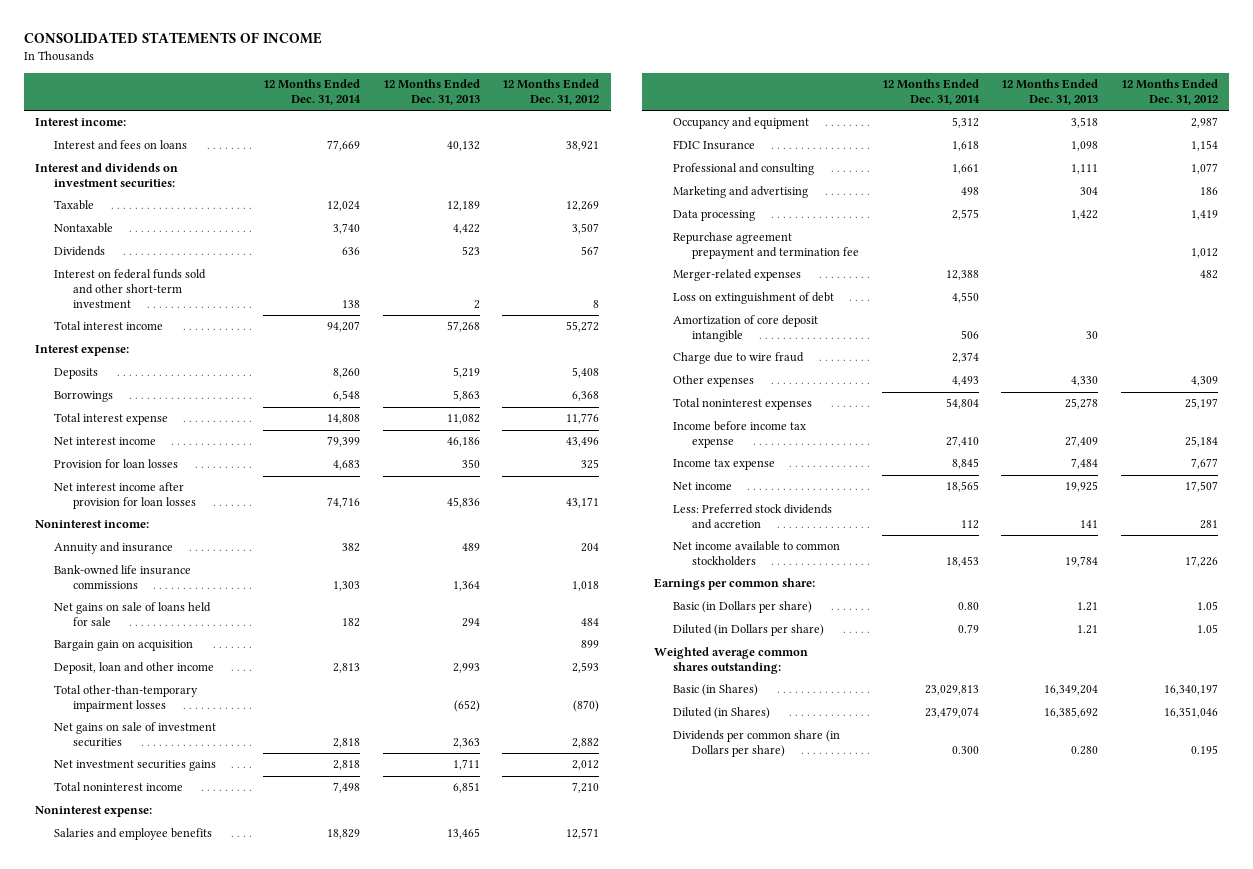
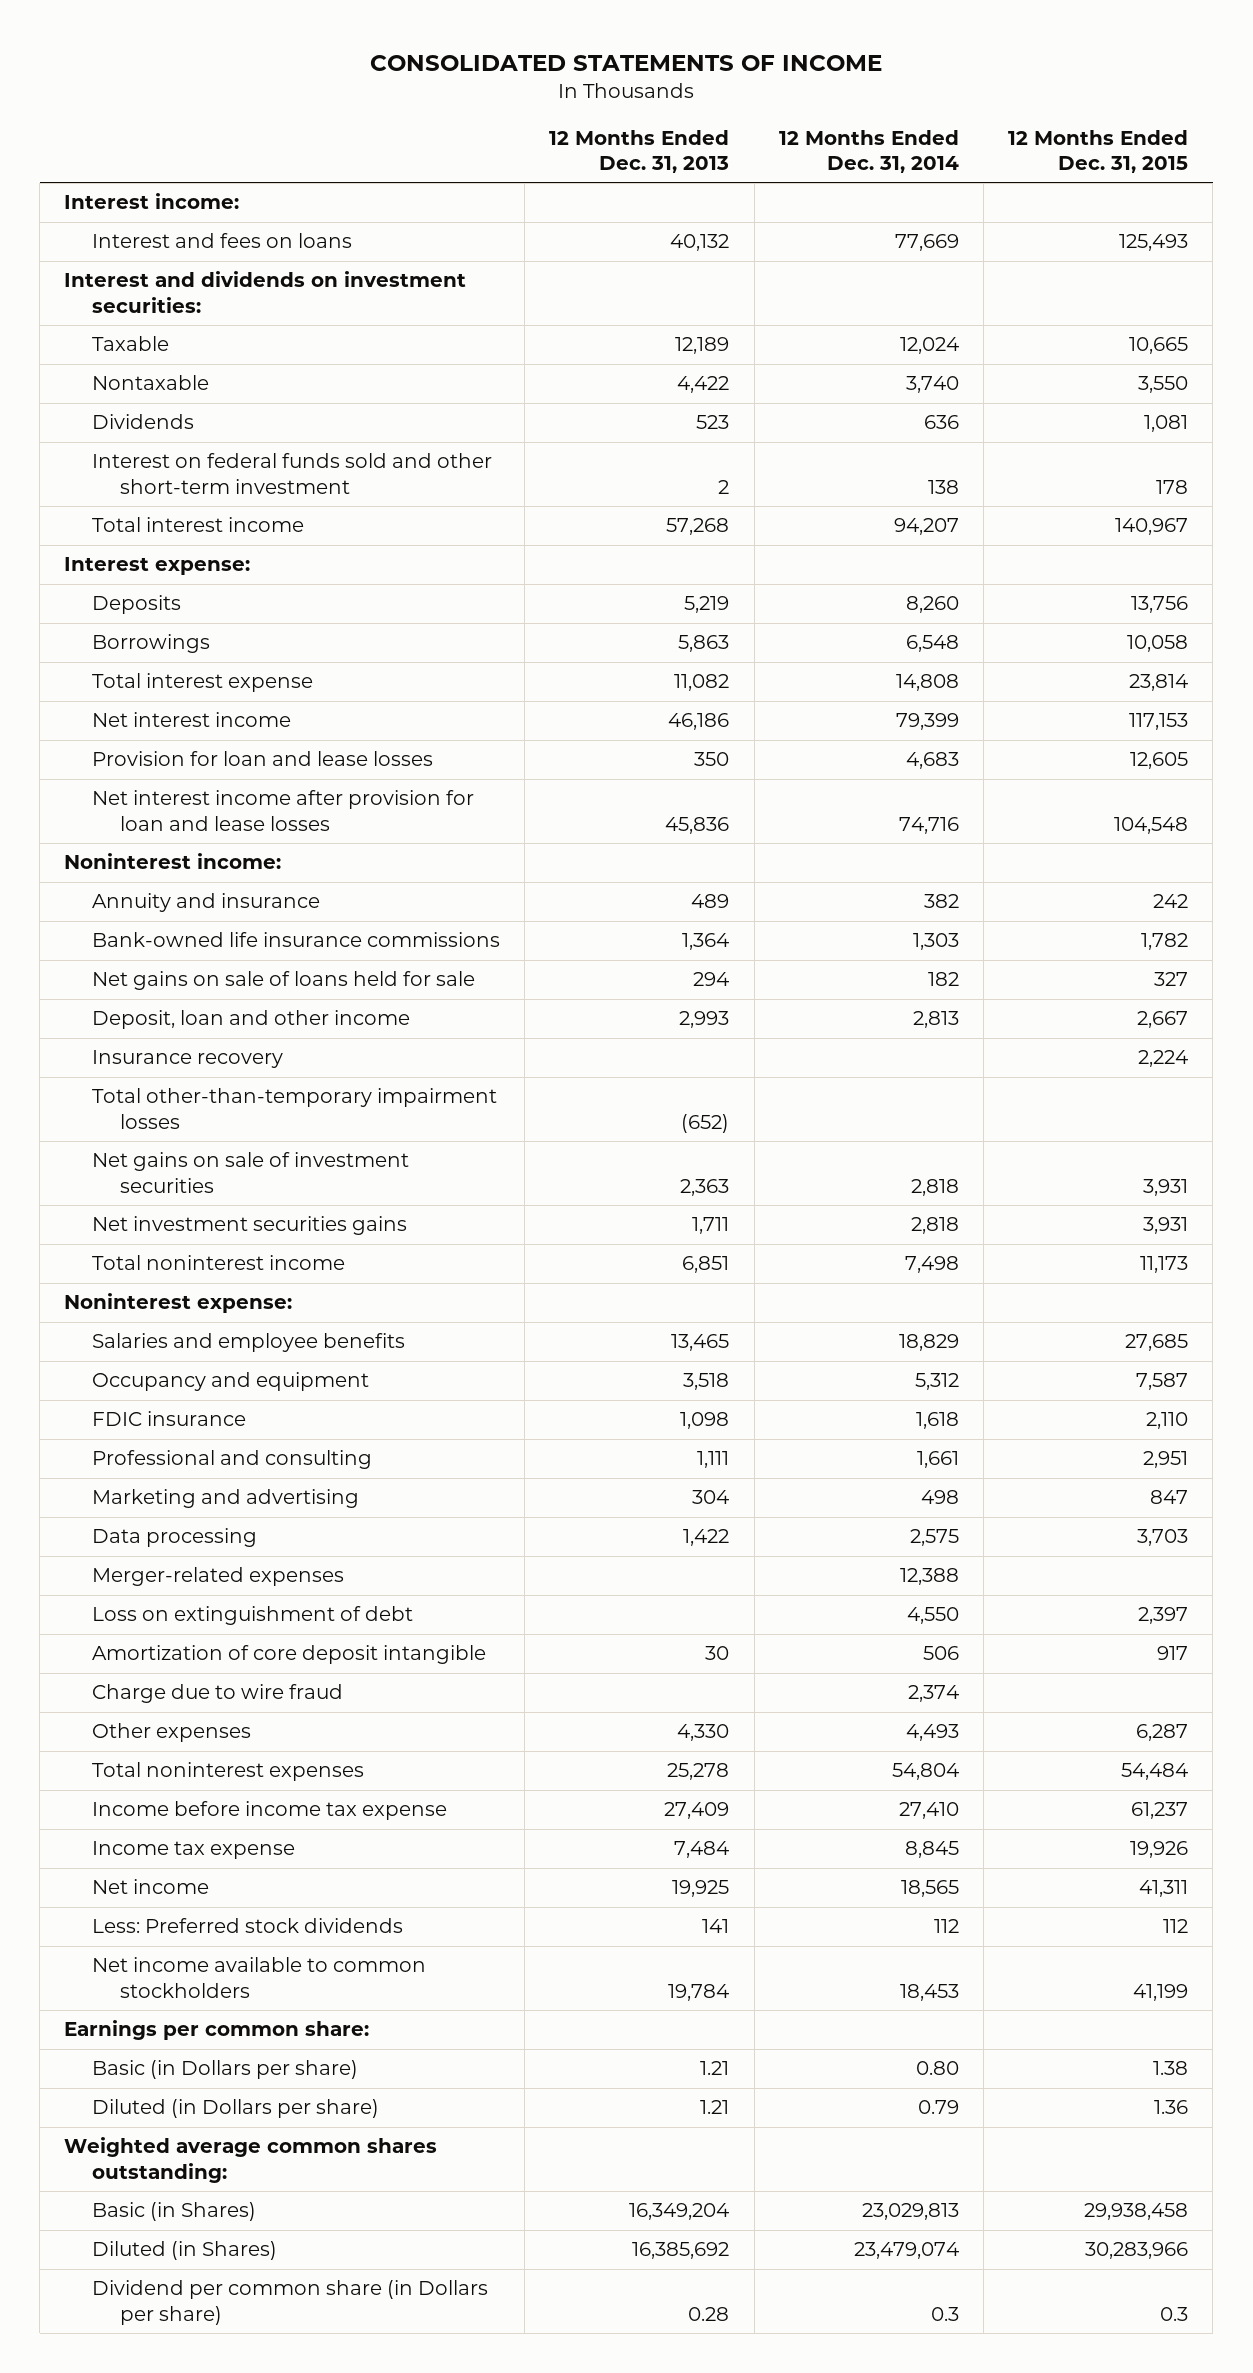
- | 12 Months Ended Dec. 31, 2014 | 12 Months Ended Dec. 31, 2013 | 12 Months Ended Dec. 31, 2012
+ | 12 Months Ended Dec. 31, 2013 | 12 Months Ended Dec. 31, 2014 | 12 Months Ended Dec. 31, 2015
- Provision for loan losses | 4,683 | 350 | 325
- Net interest income after provision for loan losses | 74,716 | 45,836 | 43,171
+ Provision for loan and lease losses | 350 | 4,683 | 12,605
+ Net interest income after provision for loan and lease losses | 45,836 | 74,716 | 104,548
- Bargain gain on acquisition | | | 899
+ Insurance recovery | | | 2,224
- FDIC Insurance | 1,618 | 1,098 | 1,154
+ FDIC insurance | 1,098 | 1,618 | 2,110
- Repurchase agreement prepayment and termination fee | | | 1,012
- Less: Preferred stock dividends and accretion | 112 | 141 | 281
+ Less: Preferred stock dividends | 141 | 112 | 112
- Dividends per common share (in Dollars per share) | 0.300 | 0.280 | 0.195
+ Dividend per common share (in Dollars per share) | 0.28 | 0.3 | 0.3

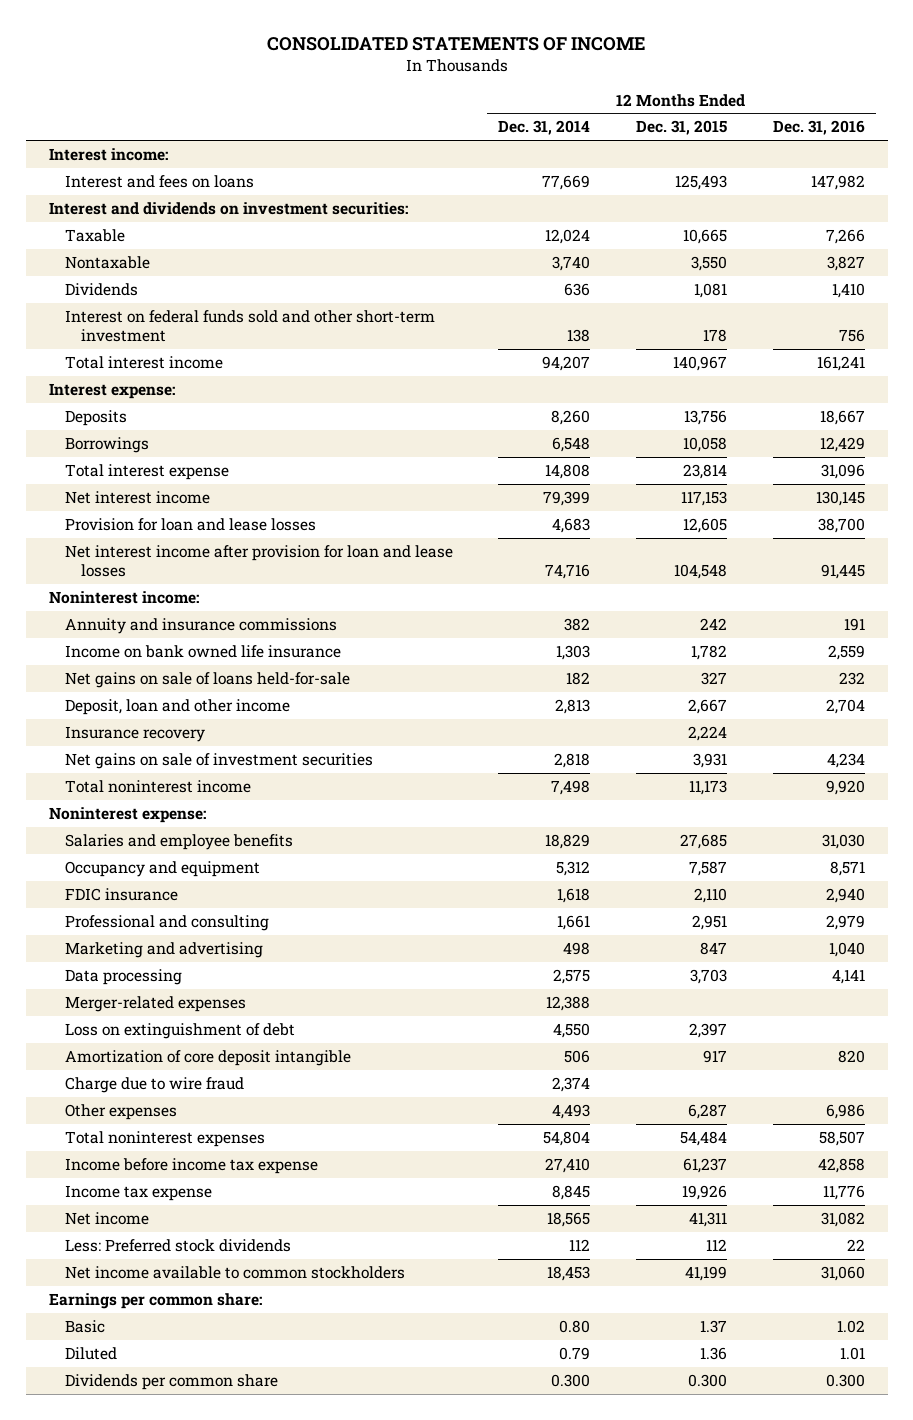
- | 12 Months Ended Dec. 31, 2013 | 12 Months Ended Dec. 31, 2014 | 12 Months Ended Dec. 31, 2015
+ | 12 Months Ended Dec. 31, 2014 | 12 Months Ended Dec. 31, 2015 | 12 Months Ended Dec. 31, 2016
- Annuity and insurance | 489 | 382 | 242
- Bank-owned life insurance commissions | 1,364 | 1,303 | 1,782
- Net gains on sale of loans held for sale | 294 | 182 | 327
+ Annuity and insurance commissions | 382 | 242 | 191
+ Income on bank owned life insurance | 1,303 | 1,782 | 2,559
+ Net gains on sale of loans held-for-sale | 182 | 327 | 232
- Total other-than-temporary impairment losses | (652) | |
- Net investment securities gains | 1,711 | 2,818 | 3,931
- Basic (in Dollars per share) | 1.21 | 0.80 | 1.38
- Diluted (in Dollars per share) | 1.21 | 0.79 | 1.36
- Weighted average common shares outstanding:
- Basic (in Shares) | 16,349,204 | 23,029,813 | 29,938,458
- Diluted (in Shares) | 16,385,692 | 23,479,074 | 30,283,966
- Dividend per common share (in Dollars per share) | 0.28 | 0.3 | 0.3
+ Basic | 0.80 | 1.37 | 1.02
+ Diluted | 0.79 | 1.36 | 1.01
+ Dividends per common share | 0.300 | 0.300 | 0.300

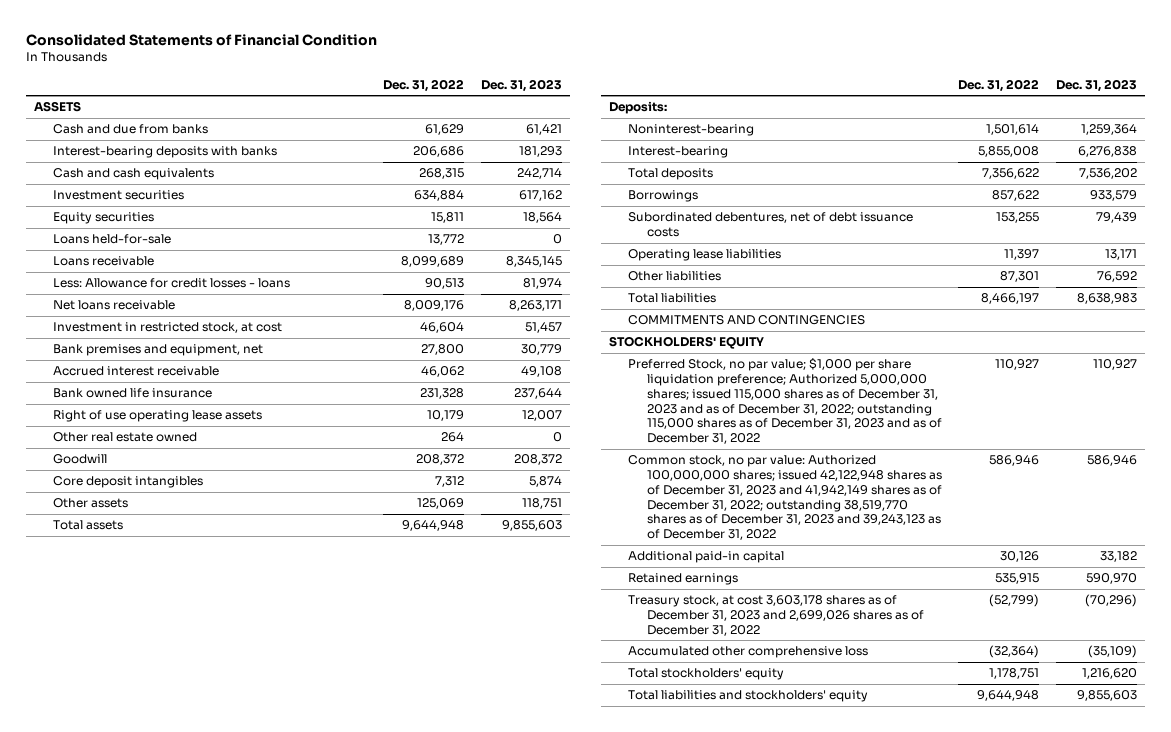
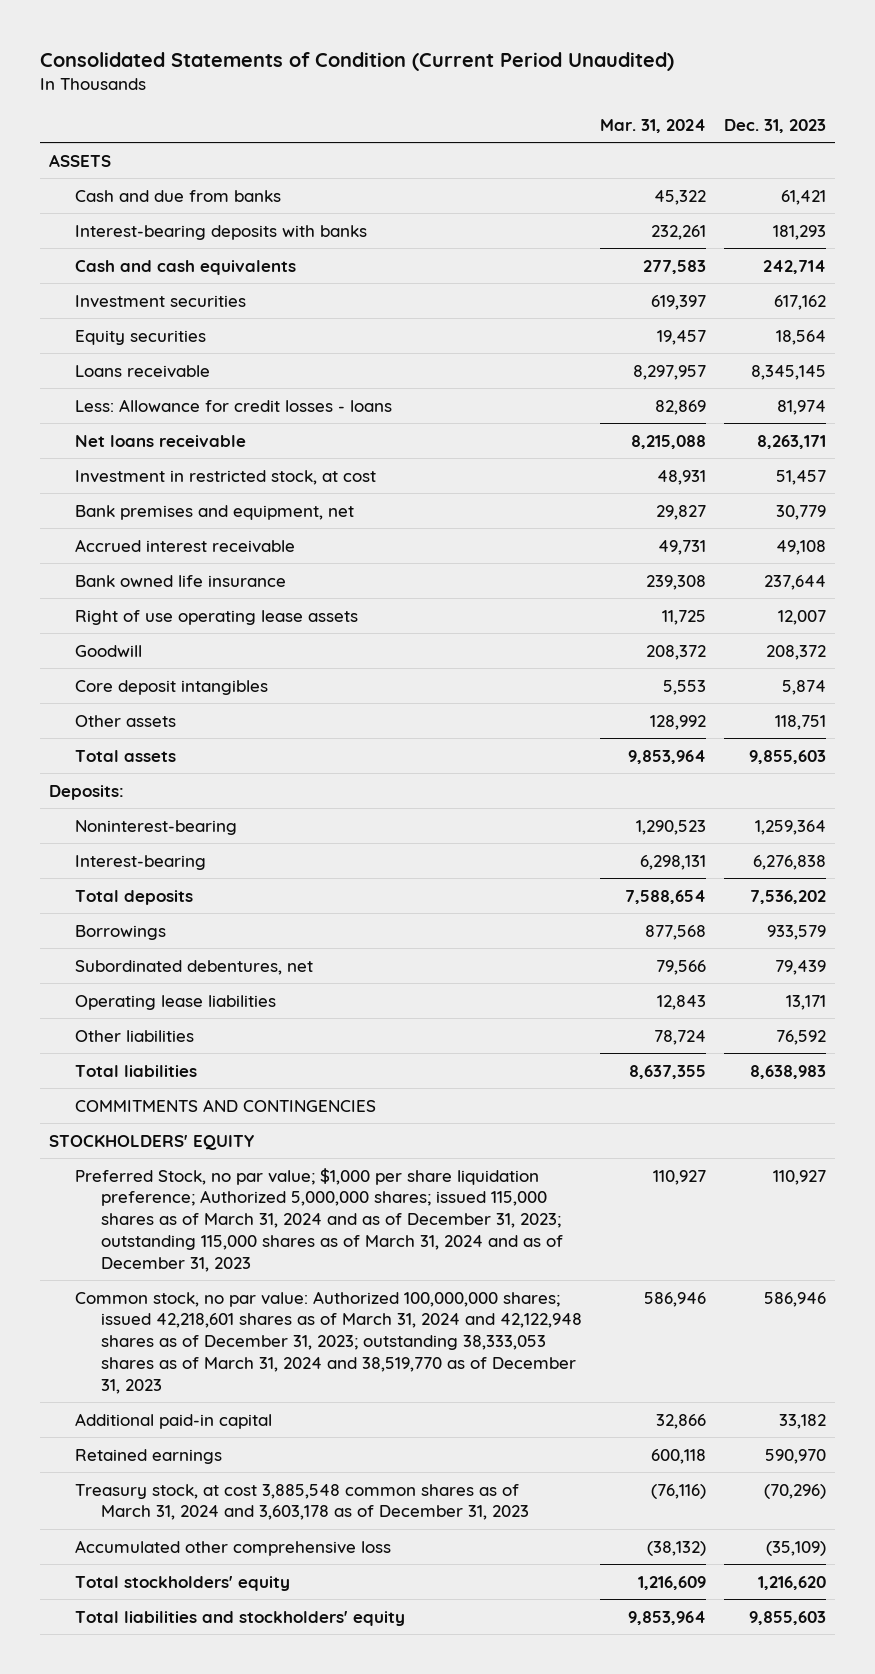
- Consolidated Statements of Financial Condition
+ Consolidated Statements of Condition (Current Period Unaudited)
- | Dec. 31, 2022 | Dec. 31, 2023
+ | Mar. 31, 2024 | Dec. 31, 2023
- Loans held-for-sale | 13,772 | 0
- Other real estate owned | 264 | 0
- Subordinated debentures, net of debt issuance costs | 153,255 | 79,439
+ Subordinated debentures, net | 79,566 | 79,439
- Preferred Stock, no par value; $1,000 per share liquidation preference; Authorized 5,000,000 shares; issued 115,000 shares as of December 31, 2023 and as of December 31, 2022; outstanding 115,000 shares as of December 31, 2023 and as of December 31, 2022 | 110,927 | 110,927
- Common stock, no par value: Authorized 100,000,000 shares; issued 42,122,948 shares as of December 31, 2023 and 41,942,149 shares as of December 31, 2022; outstanding 38,519,770 shares as of December 31, 2023 and 39,243,123 as of December 31, 2022 | 586,946 | 586,946
+ Preferred Stock, no par value; $1,000 per share liquidation preference; Authorized 5,000,000 shares; issued 115,000 shares as of March 31, 2024 and as of December 31, 2023; outstanding 115,000 shares as of March 31, 2024 and as of December 31, 2023 | 110,927 | 110,927
+ Common stock, no par value: Authorized 100,000,000 shares; issued 42,218,601 shares as of March 31, 2024 and 42,122,948 shares as of December 31, 2023; outstanding 38,333,053 shares as of March 31, 2024 and 38,519,770 as of December 31, 2023 | 586,946 | 586,946
- Treasury stock, at cost 3,603,178 shares as of December 31, 2023 and 2,699,026 shares as of December 31, 2022 | (52,799) | (70,296)
+ Treasury stock, at cost 3,885,548 common shares as of March 31, 2024 and 3,603,178 as of December 31, 2023 | (76,116) | (70,296)

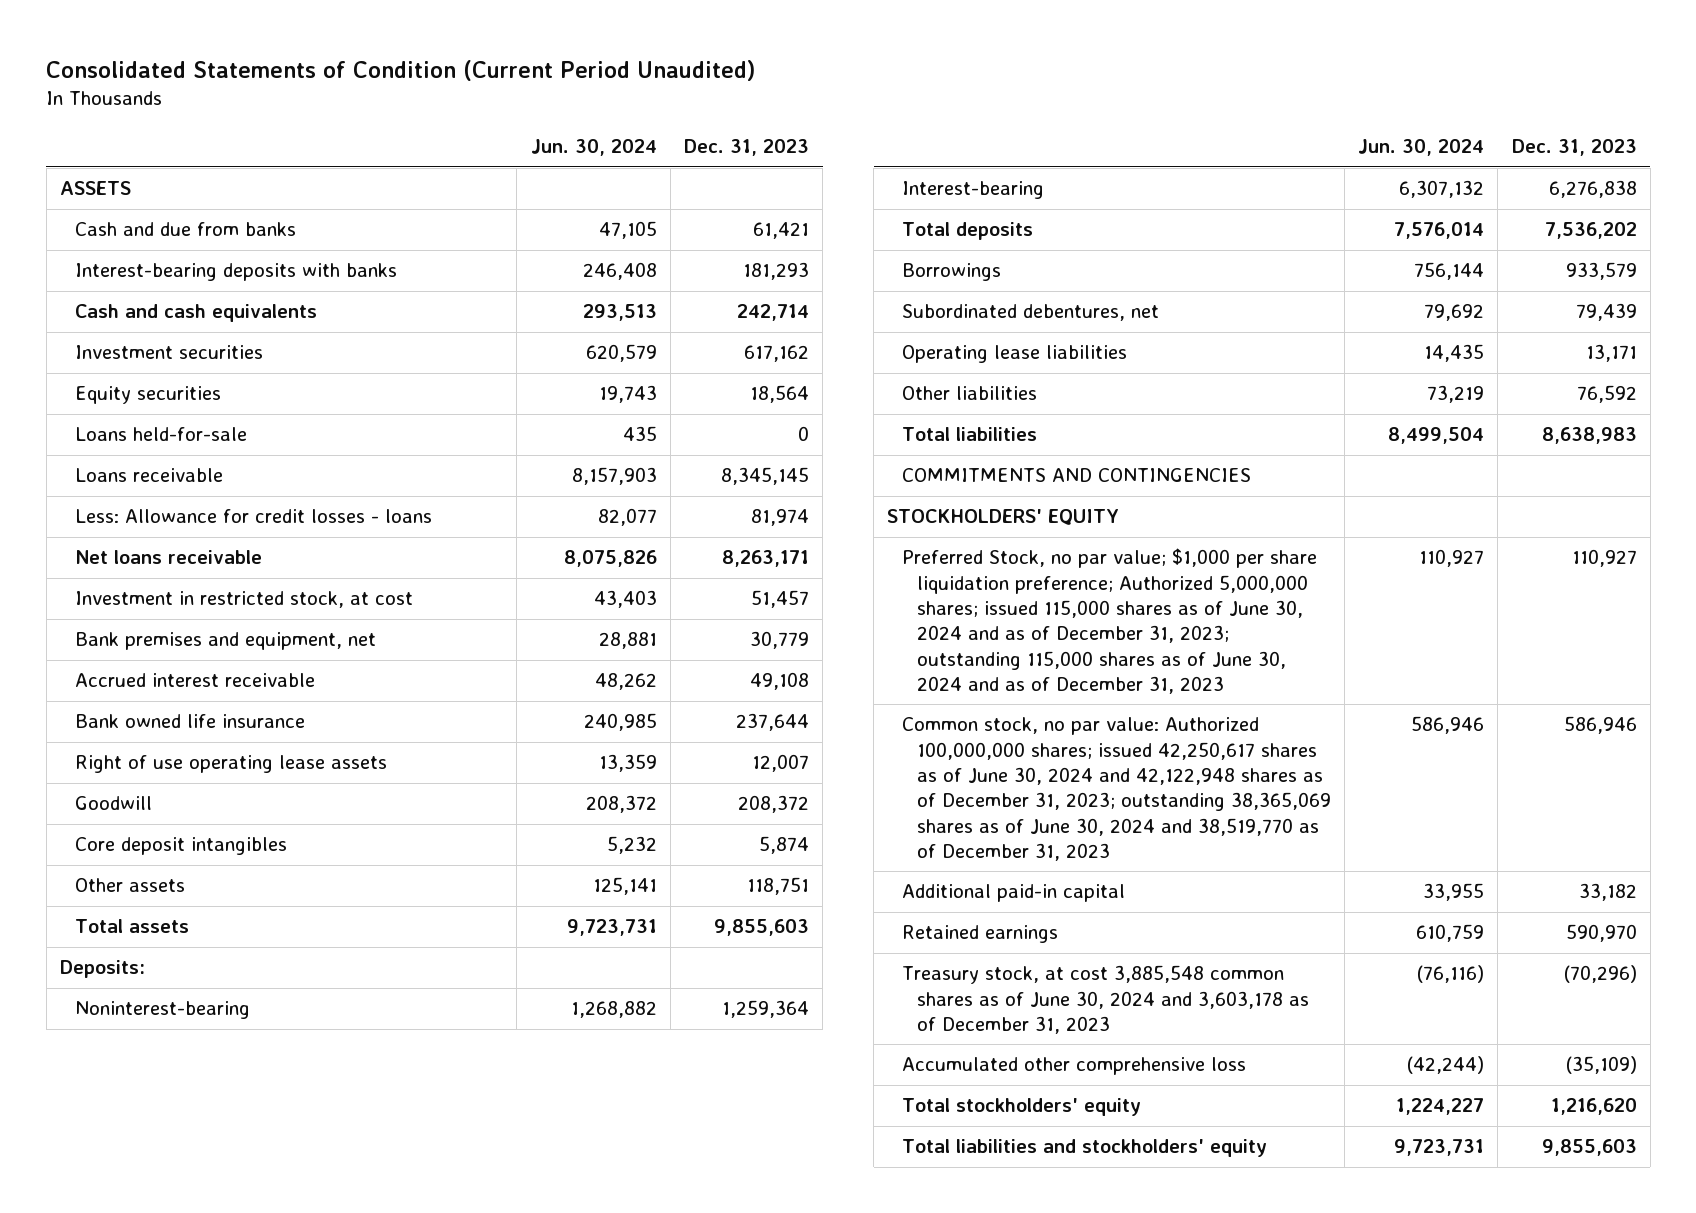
- | Mar. 31, 2024 | Dec. 31, 2023
+ | Jun. 30, 2024 | Dec. 31, 2023
+ Loans held-for-sale | 435 | 0
- Preferred Stock, no par value; $1,000 per share liquidation preference; Authorized 5,000,000 shares; issued 115,000 shares as of March 31, 2024 and as of December 31, 2023; outstanding 115,000 shares as of March 31, 2024 and as of December 31, 2023 | 110,927 | 110,927
- Common stock, no par value: Authorized 100,000,000 shares; issued 42,218,601 shares as of March 31, 2024 and 42,122,948 shares as of December 31, 2023; outstanding 38,333,053 shares as of March 31, 2024 and 38,519,770 as of December 31, 2023 | 586,946 | 586,946
+ Preferred Stock, no par value; $1,000 per share liquidation preference; Authorized 5,000,000 shares; issued 115,000 shares as of June 30, 2024 and as of December 31, 2023; outstanding 115,000 shares as of June 30, 2024 and as of December 31, 2023 | 110,927 | 110,927
+ Common stock, no par value: Authorized 100,000,000 shares; issued 42,250,617 shares as of June 30, 2024 and 42,122,948 shares as of December 31, 2023; outstanding 38,365,069 shares as of June 30, 2024 and 38,519,770 as of December 31, 2023 | 586,946 | 586,946
- Treasury stock, at cost 3,885,548 common shares as of March 31, 2024 and 3,603,178 as of December 31, 2023 | (76,116) | (70,296)
+ Treasury stock, at cost 3,885,548 common shares as of June 30, 2024 and 3,603,178 as of December 31, 2023 | (76,116) | (70,296)

